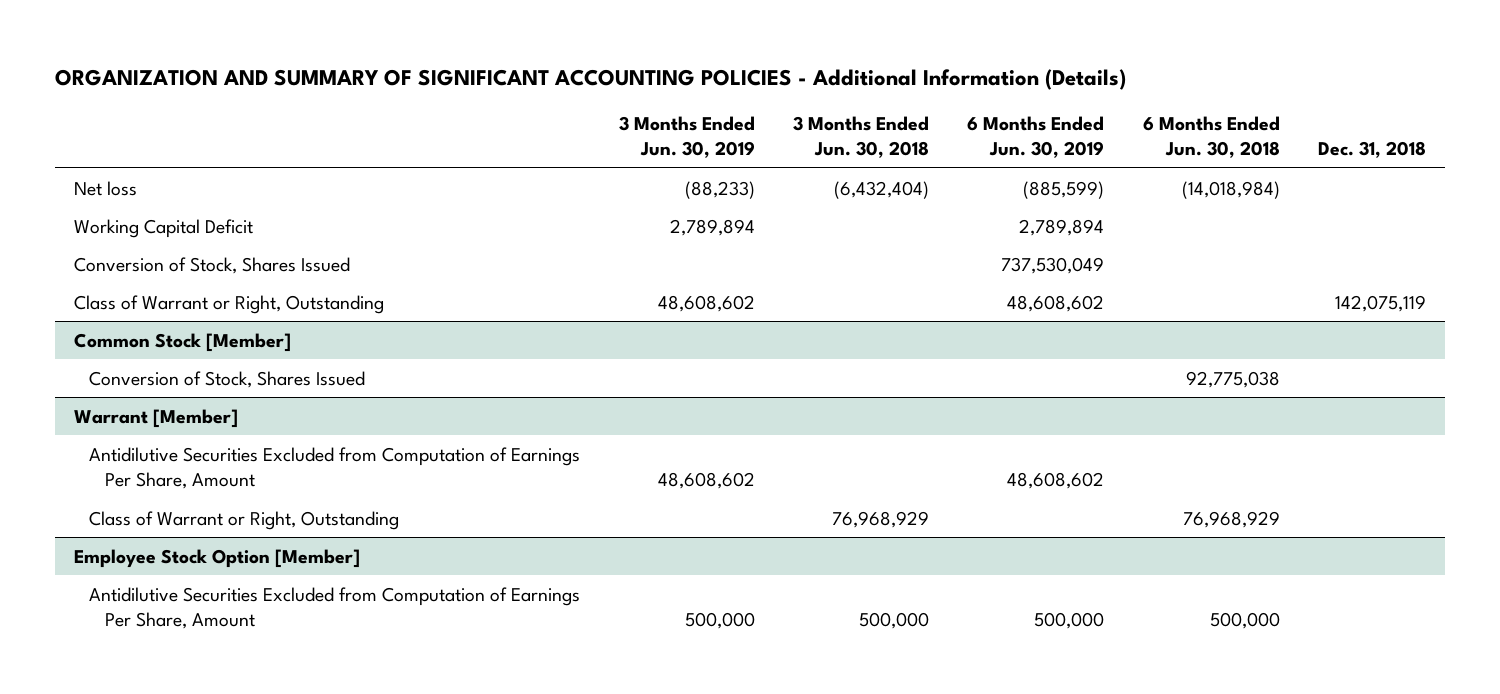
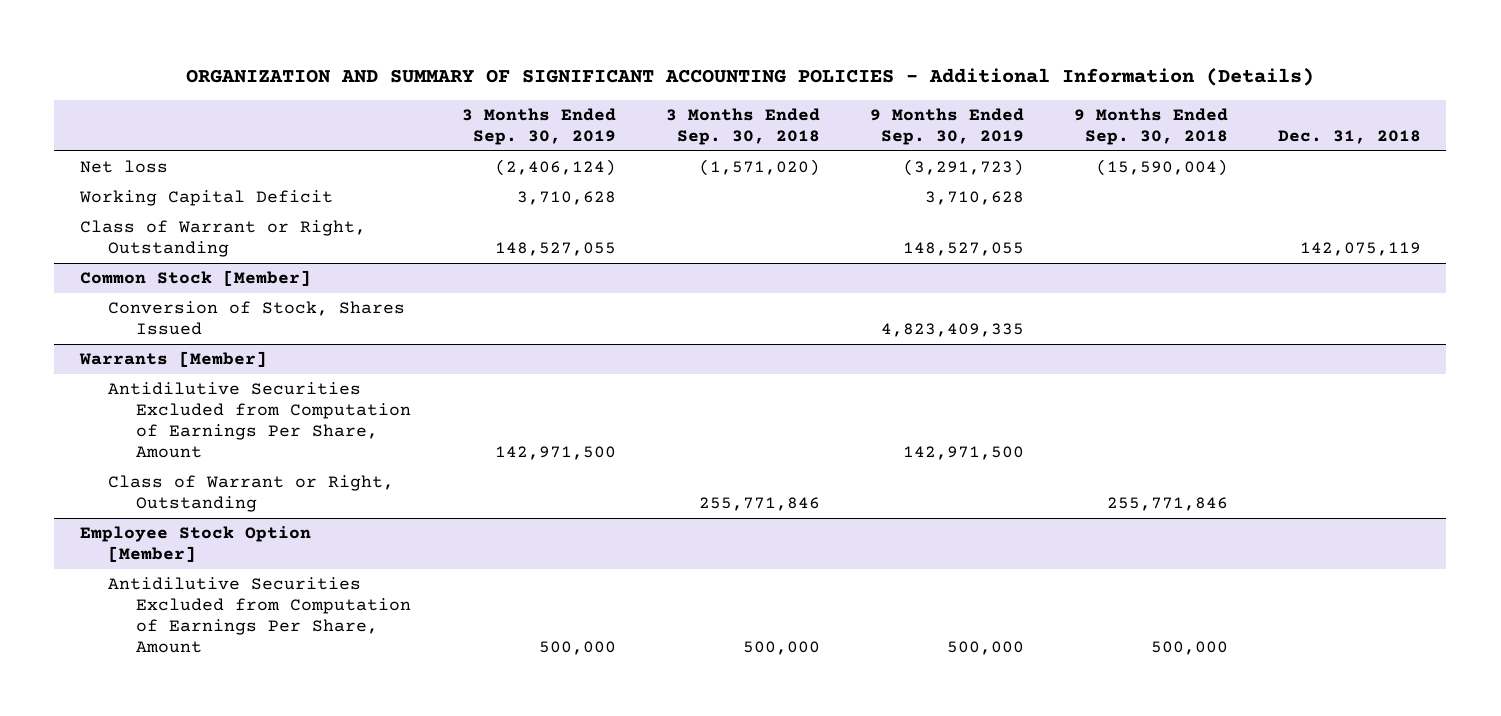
- | 3 Months Ended Jun. 30, 2019 | 3 Months Ended Jun. 30, 2018 | 6 Months Ended Jun. 30, 2019 | 6 Months Ended Jun. 30, 2018 | Dec. 31, 2018
+ | 3 Months Ended Sep. 30, 2019 | 3 Months Ended Sep. 30, 2018 | 9 Months Ended Sep. 30, 2019 | 9 Months Ended Sep. 30, 2018 | Dec. 31, 2018
- Conversion of Stock, Shares Issued | | | 737,530,049 | |
- Warrant [Member]
+ Warrants [Member]

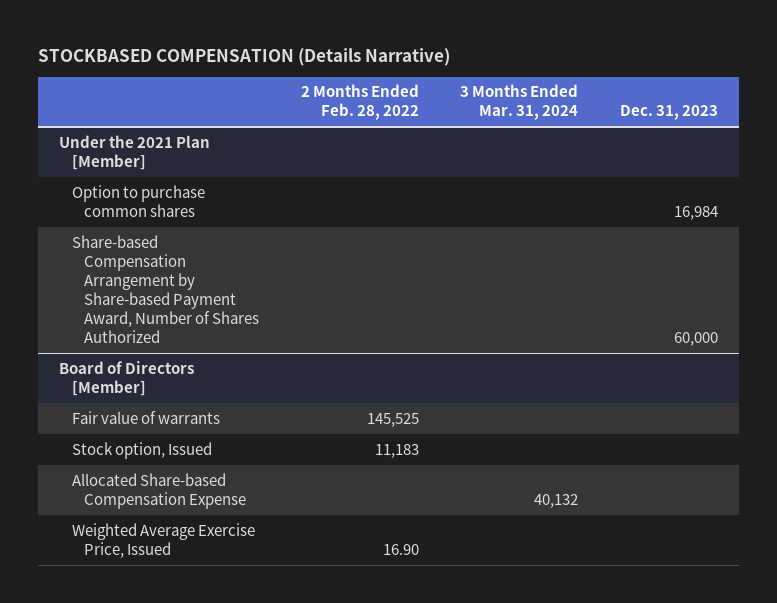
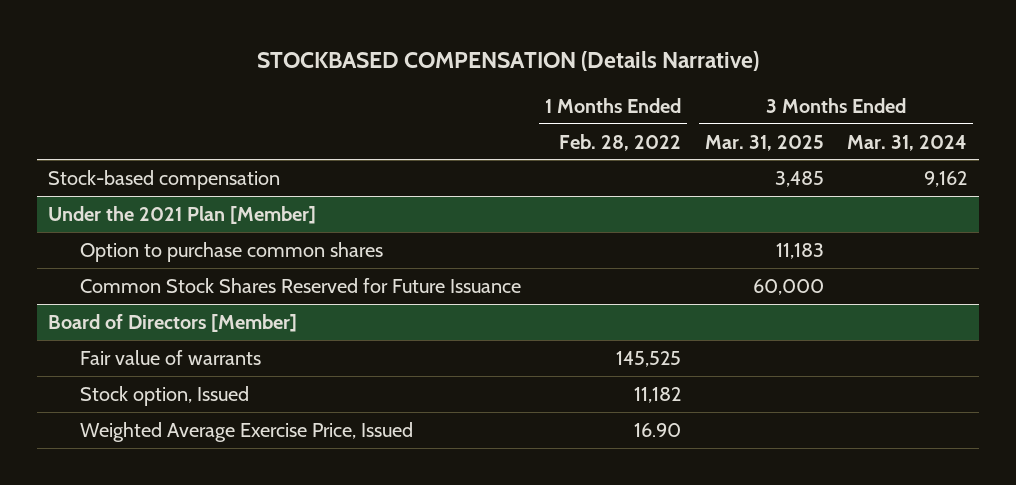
- | 2 Months Ended Feb. 28, 2022 | 3 Months Ended Mar. 31, 2024 | Dec. 31, 2023
+ | 1 Months Ended Feb. 28, 2022 | 3 Months Ended Mar. 31, 2025 | 3 Months Ended Mar. 31, 2024
+ Stock-based compensation | | 3,485 | 9,162
@ Under the 2021 Plan [Member]
- Share-based Compensation Arrangement by Share-based Payment Award, Number of Shares Authorized | | | 60,000
+ Common Stock Shares Reserved for Future Issuance | | 60,000 |
@ Board of Directors [Member]
- Allocated Share-based Compensation Expense | | 40,132 |

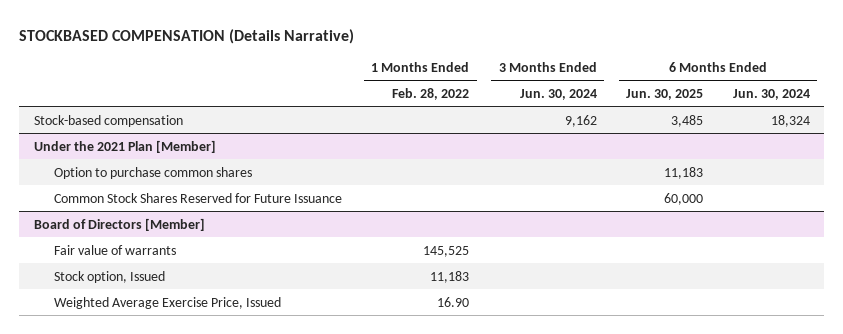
- | 1 Months Ended Feb. 28, 2022 | 3 Months Ended Mar. 31, 2025 | 3 Months Ended Mar. 31, 2024
+ | 1 Months Ended Feb. 28, 2022 | 3 Months Ended Jun. 30, 2024 | 6 Months Ended Jun. 30, 2025 | 6 Months Ended Jun. 30, 2024
@ Board of Directors [Member]
- Stock option, Issued | 11,182 | |
+ Stock option, Issued | 11,183 | | |

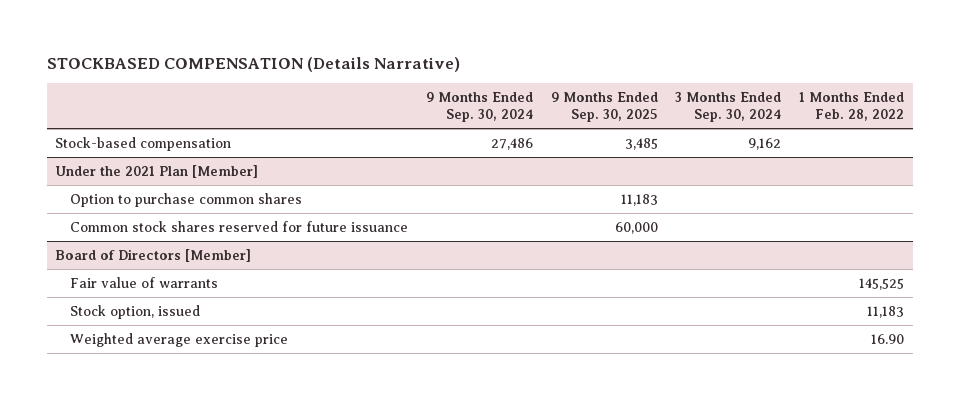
- | 1 Months Ended Feb. 28, 2022 | 3 Months Ended Jun. 30, 2024 | 6 Months Ended Jun. 30, 2025 | 6 Months Ended Jun. 30, 2024
+ | 9 Months Ended Sep. 30, 2024 | 9 Months Ended Sep. 30, 2025 | 3 Months Ended Sep. 30, 2024 | 1 Months Ended Feb. 28, 2022
@ Under the 2021 Plan [Member]
- Common Stock Shares Reserved for Future Issuance | | | 60,000 |
+ Common stock shares reserved for future issuance | | 60,000 | |
@ Board of Directors [Member]
- Stock option, Issued | 11,183 | | |
- Weighted Average Exercise Price, Issued | 16.90 | | |
+ Stock option, issued | | | | 11,183
+ Weighted average exercise price | | | | 16.90

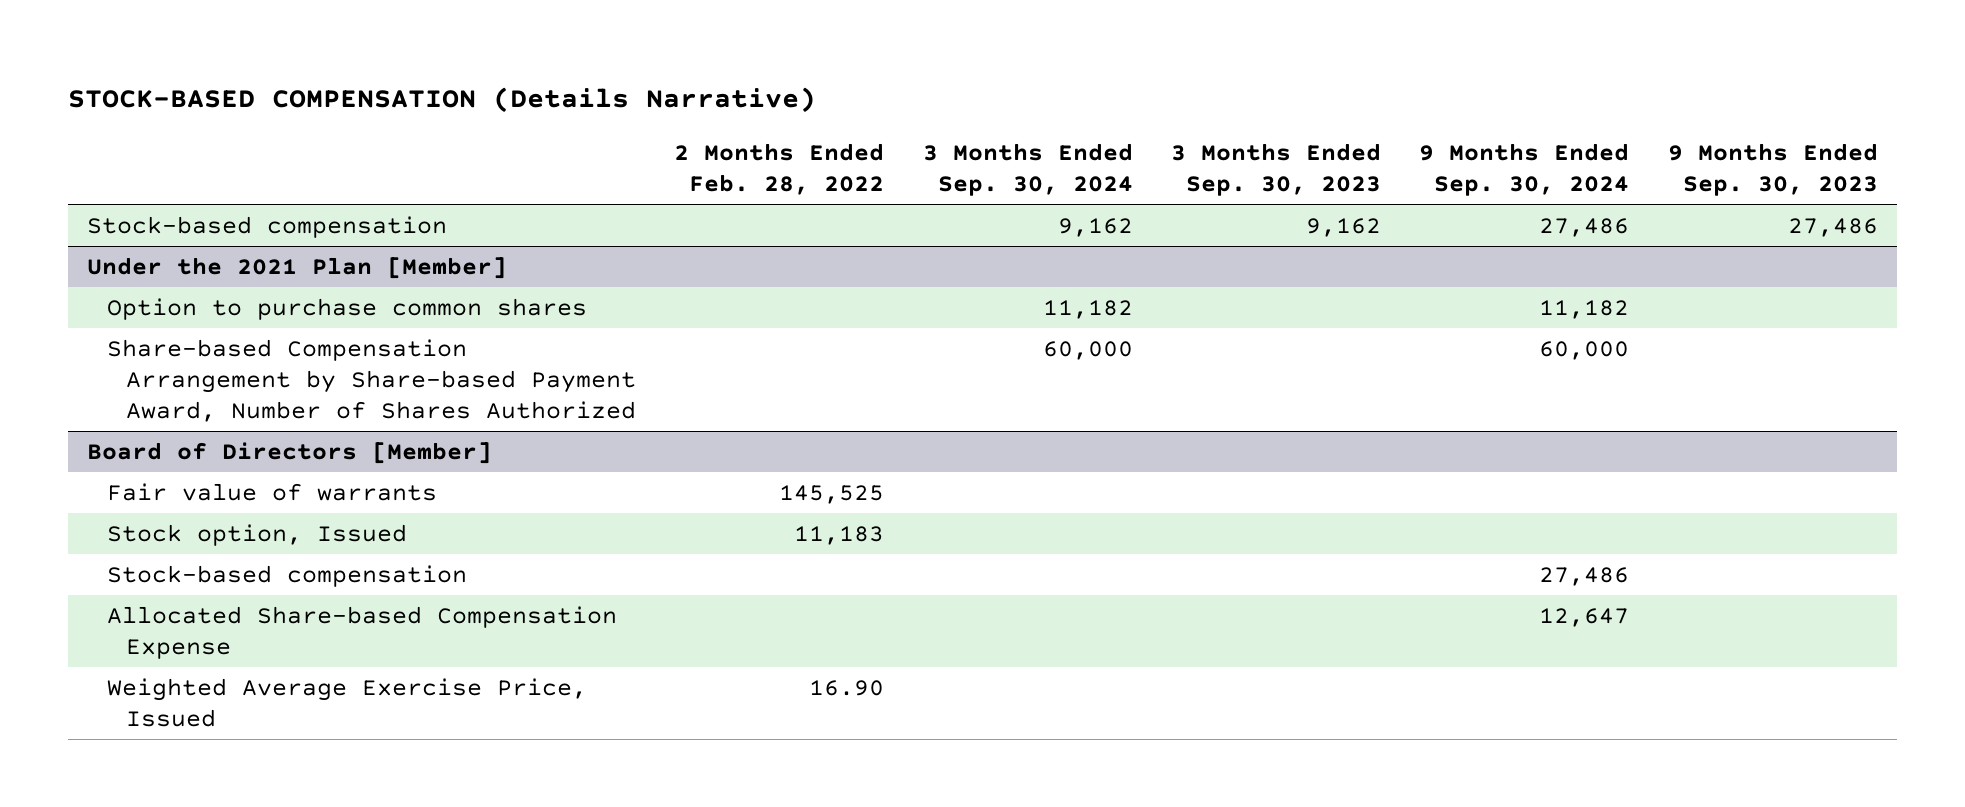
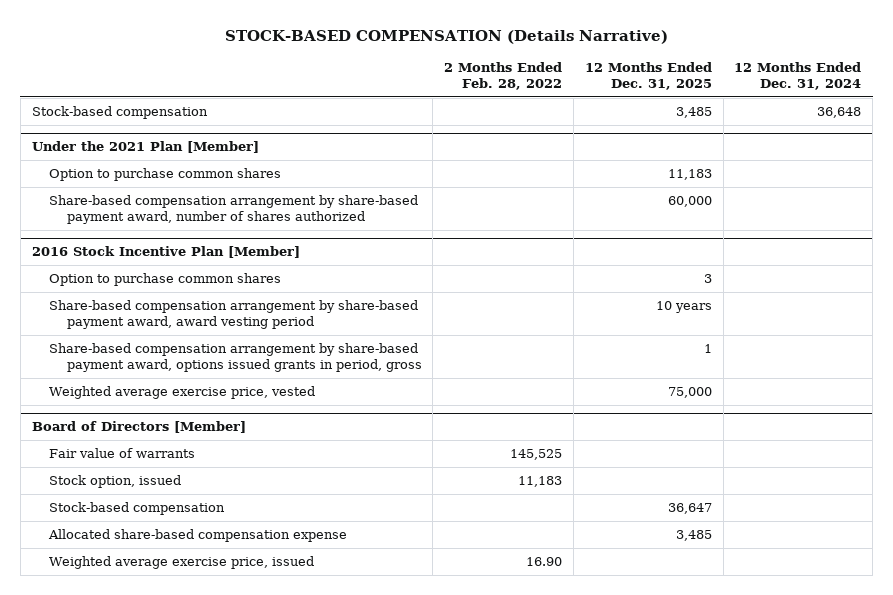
- | 2 Months Ended Feb. 28, 2022 | 3 Months Ended Sep. 30, 2024 | 3 Months Ended Sep. 30, 2023 | 9 Months Ended Sep. 30, 2024 | 9 Months Ended Sep. 30, 2023
+ | 2 Months Ended Feb. 28, 2022 | 12 Months Ended Dec. 31, 2025 | 12 Months Ended Dec. 31, 2024
@ Under the 2021 Plan [Member]
- Share-based Compensation Arrangement by Share-based Payment Award, Number of Shares Authorized | | 60,000 | | 60,000 |
+ Share-based compensation arrangement by share-based payment award, number of shares authorized | | 60,000 |
+ 2016 Stock Incentive Plan [Member]
+ Option to purchase common shares | | 3 |
+ Share-based compensation arrangement by share-based payment award, award vesting period | | 10 years |
+ Share-based compensation arrangement by share-based payment award, options issued grants in period, gross | | 1 |
+ Weighted average exercise price, vested | | 75,000 |
@ Board of Directors [Member]
- Stock option, Issued | 11,183 | | | |
+ Stock option, issued | 11,183 | |
- Allocated Share-based Compensation Expense | | | | 12,647 |
- Weighted Average Exercise Price, Issued | 16.90 | | | |
+ Allocated share-based compensation expense | | 3,485 |
+ Weighted average exercise price, issued | 16.90 | |

